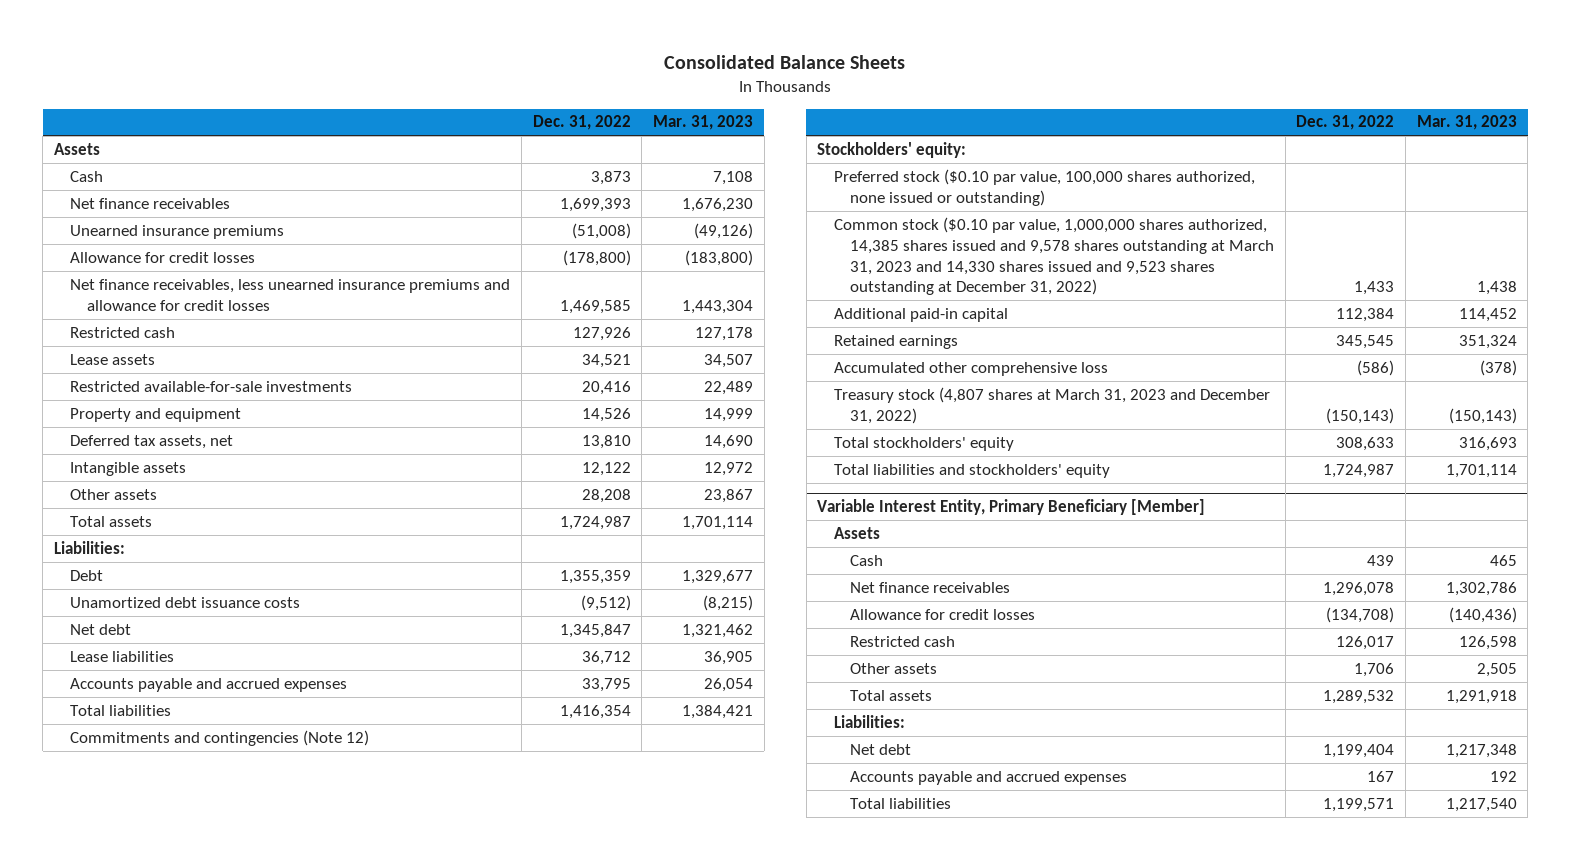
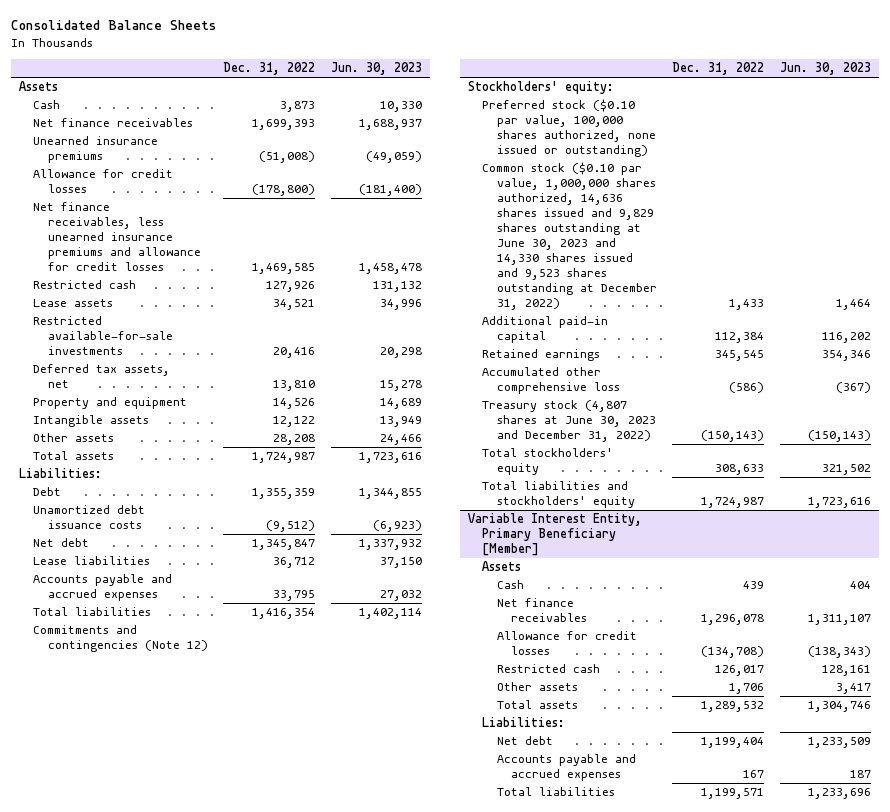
- | Dec. 31, 2022 | Mar. 31, 2023
+ | Dec. 31, 2022 | Jun. 30, 2023
moved down: Property and equipment | 14,526 | 14,689
- Common stock ($0.10 par value, 1,000,000 shares authorized, 14,385 shares issued and 9,578 shares outstanding at March 31, 2023 and 14,330 shares issued and 9,523 shares outstanding at December 31, 2022) | 1,433 | 1,438
+ Common stock ($0.10 par value, 1,000,000 shares authorized, 14,636 shares issued and 9,829 shares outstanding at June 30, 2023 and 14,330 shares issued and 9,523 shares outstanding at December 31, 2022) | 1,433 | 1,464
- Treasury stock (4,807 shares at March 31, 2023 and December 31, 2022) | (150,143) | (150,143)
+ Treasury stock (4,807 shares at June 30, 2023 and December 31, 2022) | (150,143) | (150,143)

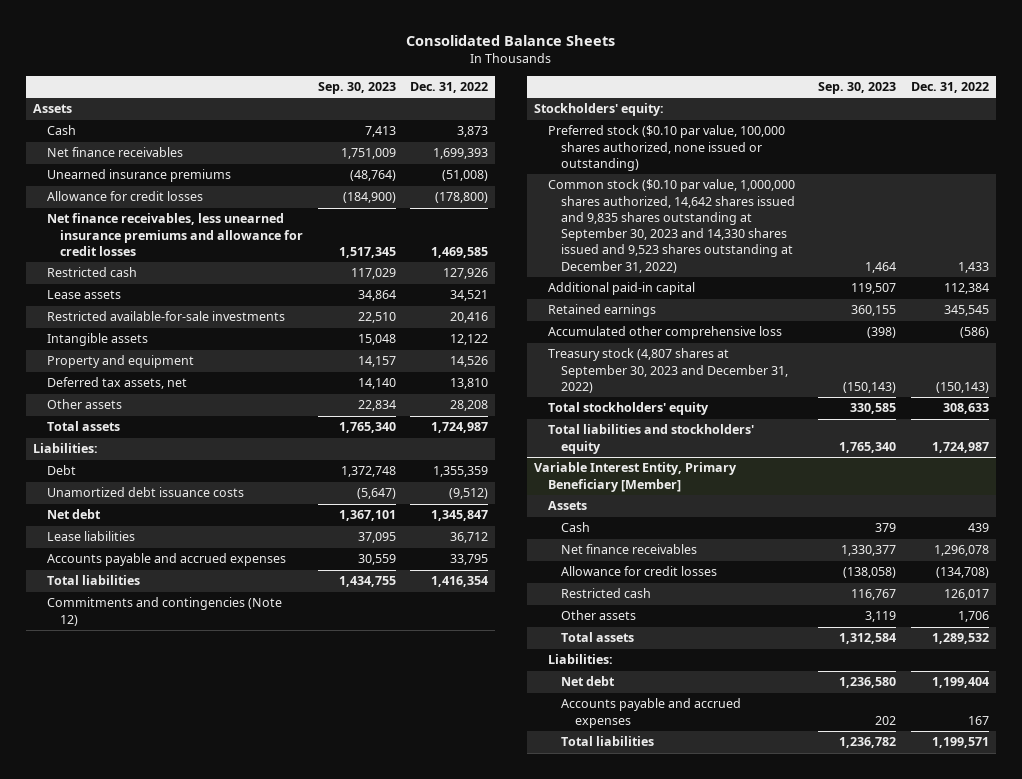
- | Dec. 31, 2022 | Jun. 30, 2023
+ | Sep. 30, 2023 | Dec. 31, 2022
moved down: Property and equipment | 14,157 | 14,526
moved down: Deferred tax assets, net | 14,140 | 13,810
- Common stock ($0.10 par value, 1,000,000 shares authorized, 14,636 shares issued and 9,829 shares outstanding at June 30, 2023 and 14,330 shares issued and 9,523 shares outstanding at December 31, 2022) | 1,433 | 1,464
+ Common stock ($0.10 par value, 1,000,000 shares authorized, 14,642 shares issued and 9,835 shares outstanding at September 30, 2023 and 14,330 shares issued and 9,523 shares outstanding at December 31, 2022) | 1,464 | 1,433
- Treasury stock (4,807 shares at June 30, 2023 and December 31, 2022) | (150,143) | (150,143)
+ Treasury stock (4,807 shares at September 30, 2023 and December 31, 2022) | (150,143) | (150,143)

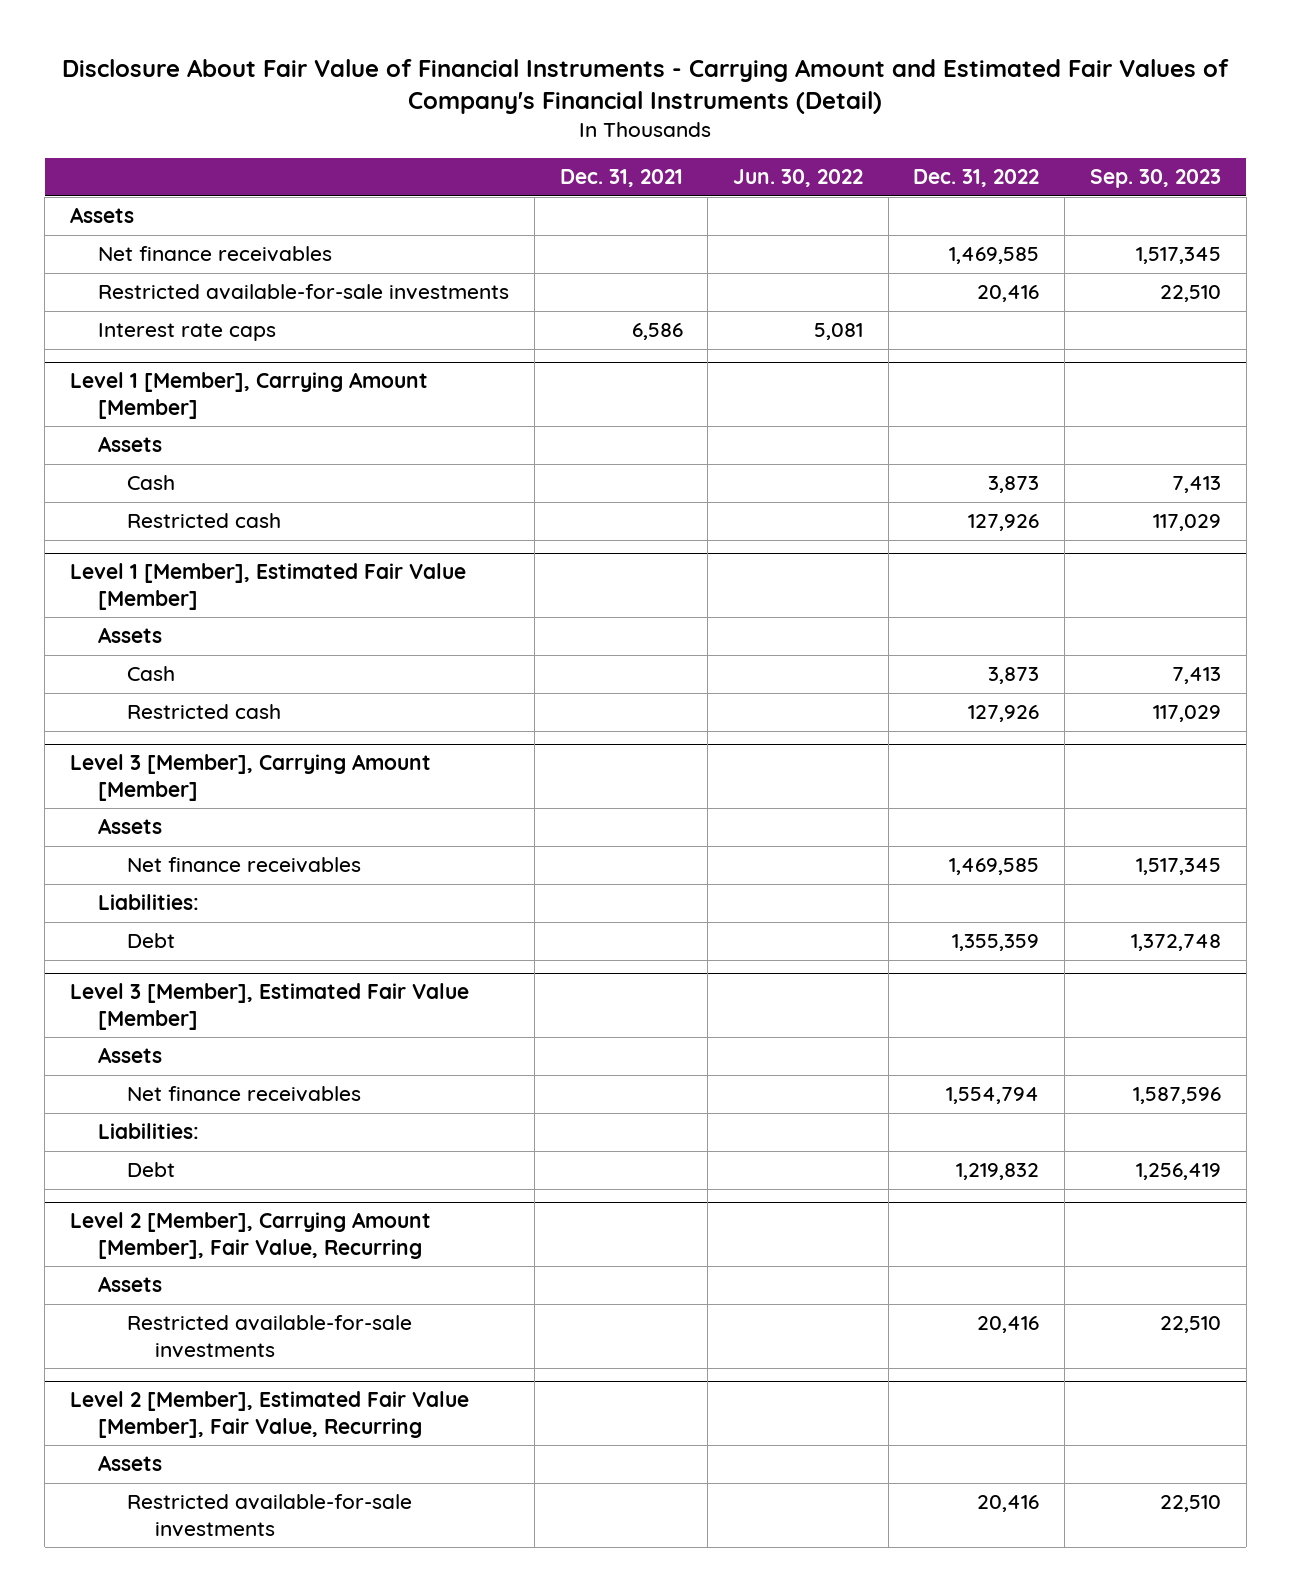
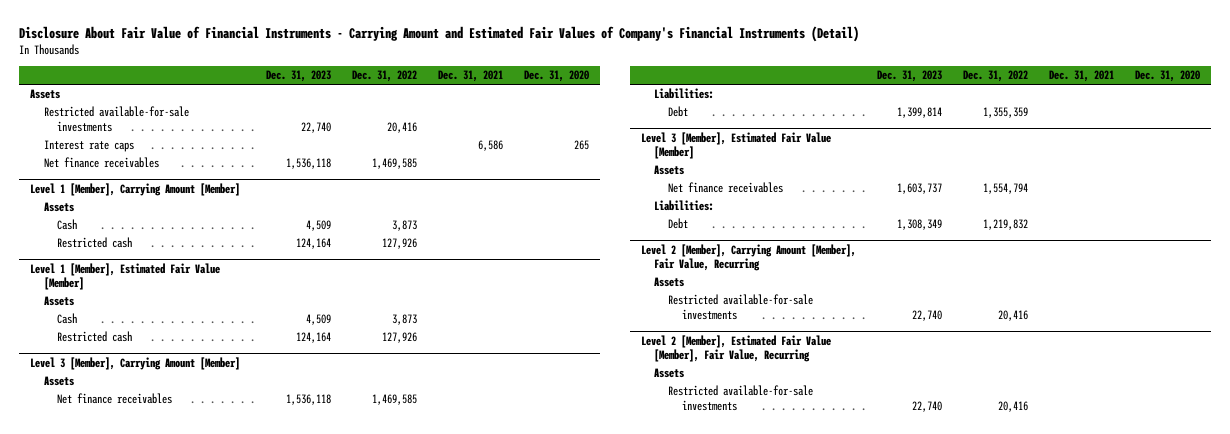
- | Dec. 31, 2021 | Jun. 30, 2022 | Dec. 31, 2022 | Sep. 30, 2023
+ | Dec. 31, 2023 | Dec. 31, 2022 | Dec. 31, 2021 | Dec. 31, 2020
moved down: Net finance receivables | 1,536,118 | 1,469,585 | |

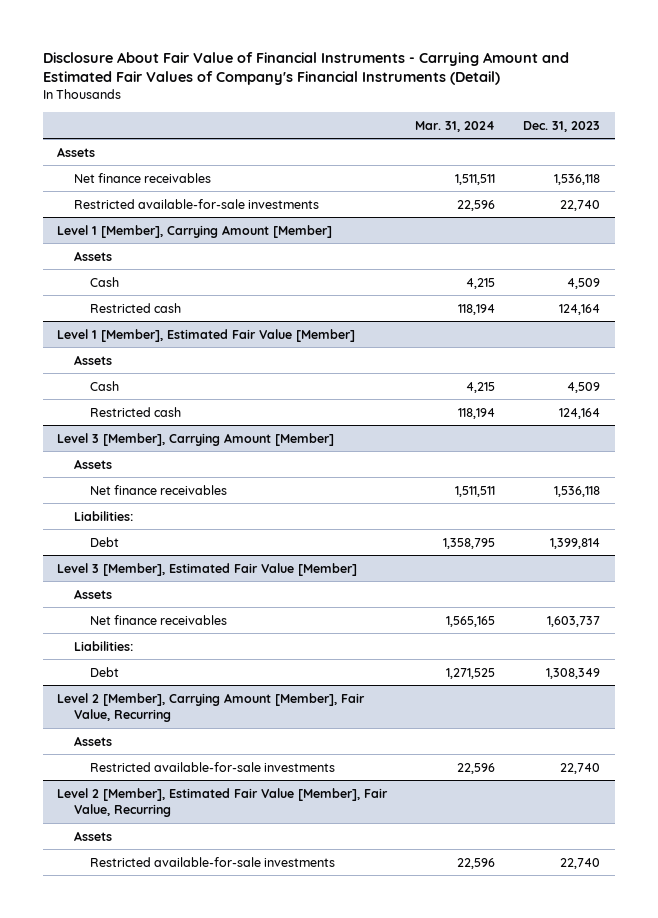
- | Dec. 31, 2023 | Dec. 31, 2022 | Dec. 31, 2021 | Dec. 31, 2020
+ | Mar. 31, 2024 | Dec. 31, 2023
- Interest rate caps | | | 6,586 | 265
moved down: Restricted available-for-sale investments | 22,596 | 22,740

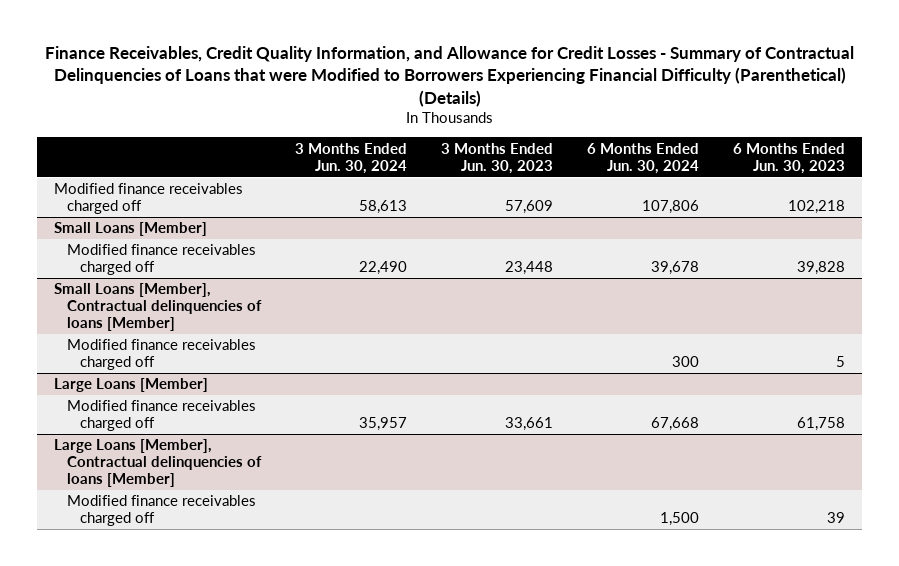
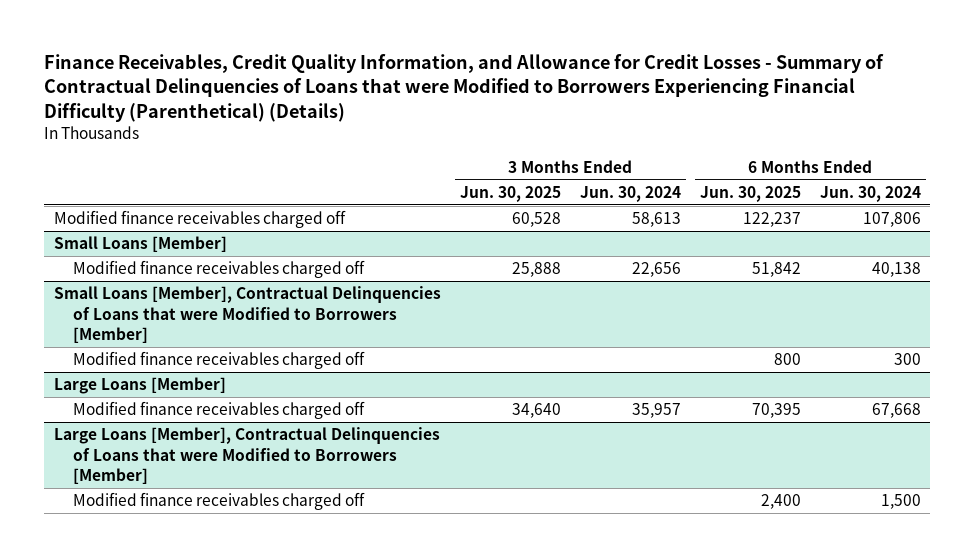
- | 3 Months Ended Jun. 30, 2024 | 3 Months Ended Jun. 30, 2023 | 6 Months Ended Jun. 30, 2024 | 6 Months Ended Jun. 30, 2023
+ | 3 Months Ended Jun. 30, 2025 | 3 Months Ended Jun. 30, 2024 | 6 Months Ended Jun. 30, 2025 | 6 Months Ended Jun. 30, 2024
@ Small Loans [Member]
- Modified finance receivables charged off | 22,490 | 23,448 | 39,678 | 39,828
- Small Loans [Member], Contractual delinquencies of loans [Member]
@ Small Loans [Member]
+ Modified finance receivables charged off | 25,888 | 22,656 | 51,842 | 40,138
+ Small Loans [Member], Contractual Delinquencies of Loans that were Modified to Borrowers [Member]
- Large Loans [Member], Contractual delinquencies of loans [Member]
+ Large Loans [Member], Contractual Delinquencies of Loans that were Modified to Borrowers [Member]

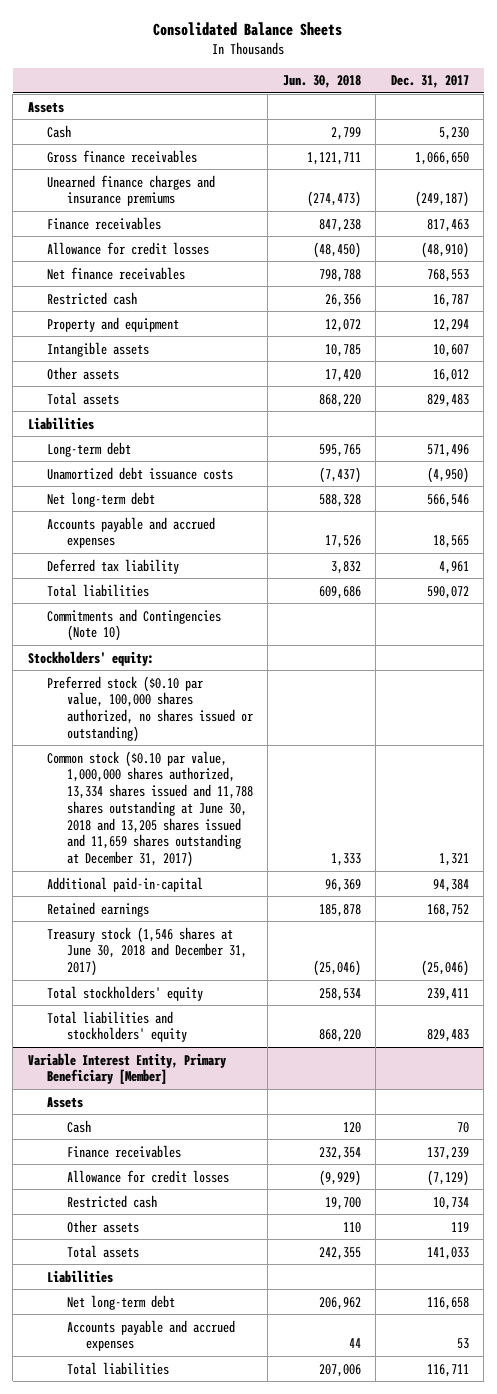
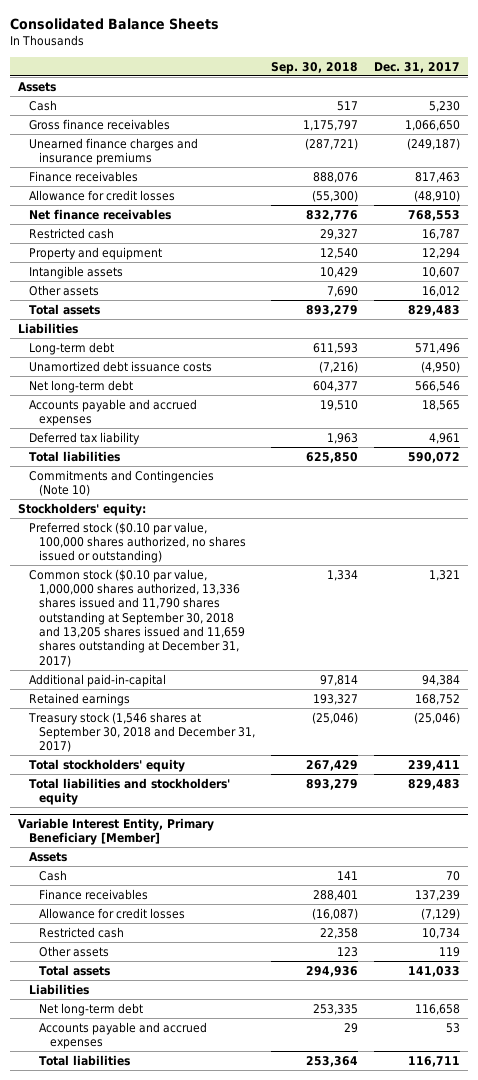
- | Jun. 30, 2018 | Dec. 31, 2017
+ | Sep. 30, 2018 | Dec. 31, 2017
- Common stock ($0.10 par value, 1,000,000 shares authorized, 13,334 shares issued and 11,788 shares outstanding at June 30, 2018 and 13,205 shares issued and 11,659 shares outstanding at December 31, 2017) | 1,333 | 1,321
+ Common stock ($0.10 par value, 1,000,000 shares authorized, 13,336 shares issued and 11,790 shares outstanding at September 30, 2018 and 13,205 shares issued and 11,659 shares outstanding at December 31, 2017) | 1,334 | 1,321
- Treasury stock (1,546 shares at June 30, 2018 and December 31, 2017) | (25,046) | (25,046)
+ Treasury stock (1,546 shares at September 30, 2018 and December 31, 2017) | (25,046) | (25,046)

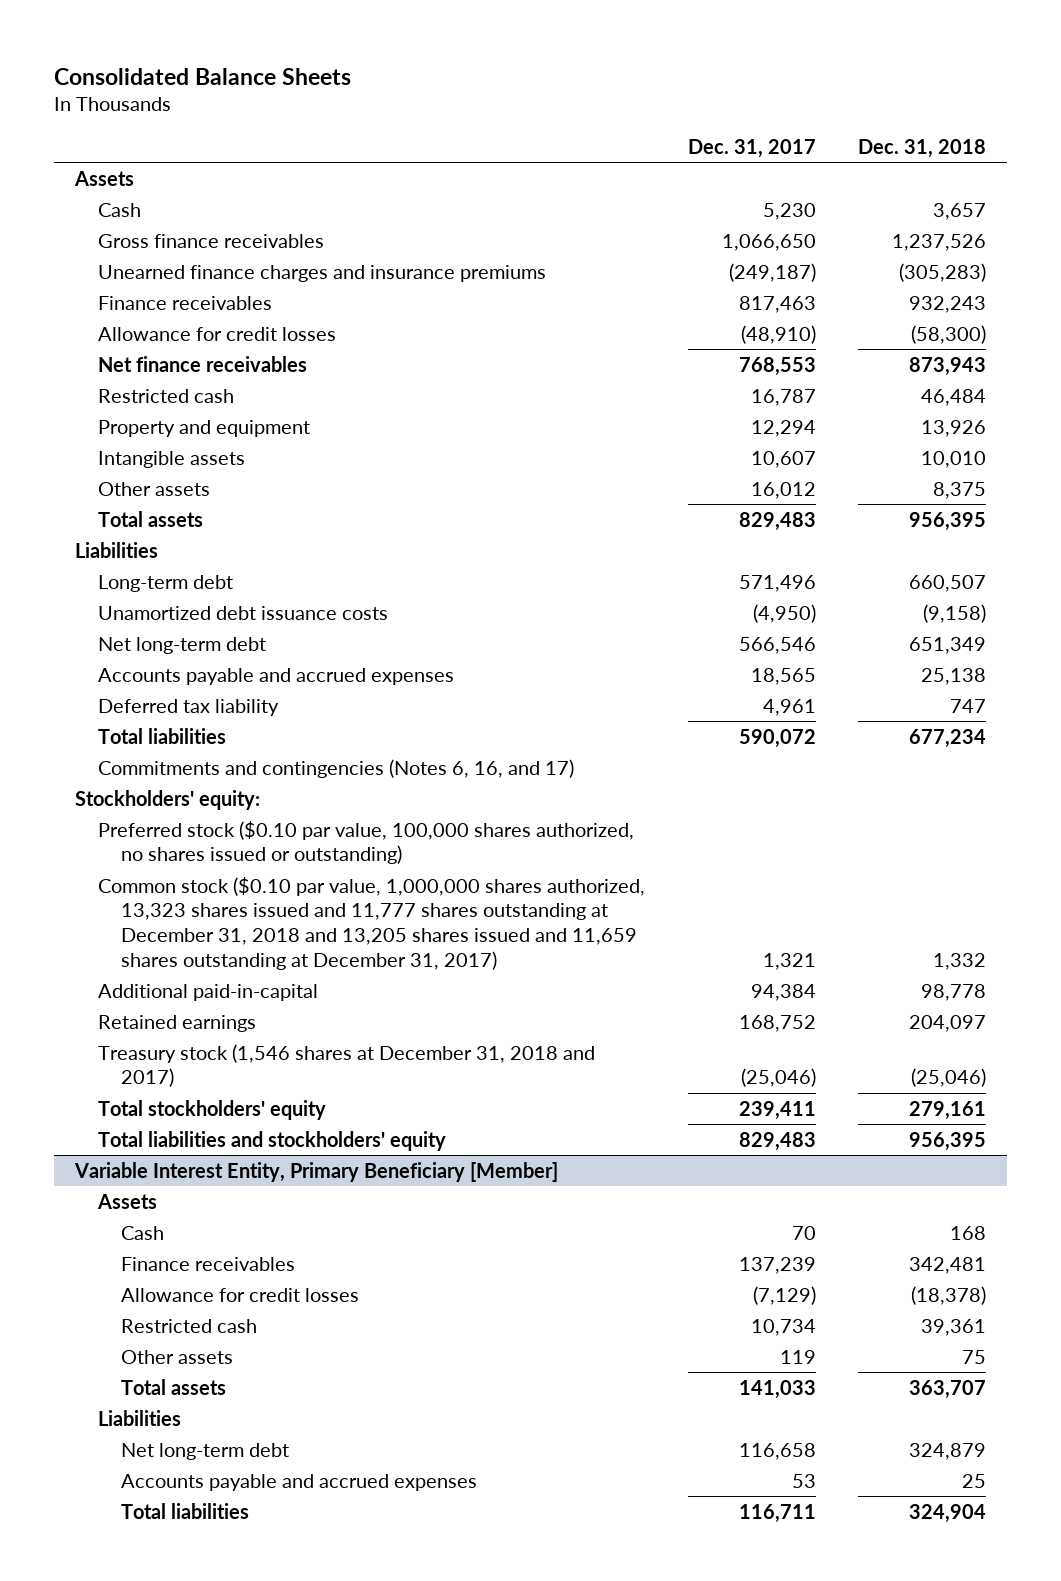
- | Sep. 30, 2018 | Dec. 31, 2017
+ | Dec. 31, 2017 | Dec. 31, 2018
- Commitments and Contingencies (Note 10)
+ Commitments and contingencies (Notes 6, 16, and 17)
- Common stock ($0.10 par value, 1,000,000 shares authorized, 13,336 shares issued and 11,790 shares outstanding at September 30, 2018 and 13,205 shares issued and 11,659 shares outstanding at December 31, 2017) | 1,334 | 1,321
+ Common stock ($0.10 par value, 1,000,000 shares authorized, 13,323 shares issued and 11,777 shares outstanding at December 31, 2018 and 13,205 shares issued and 11,659 shares outstanding at December 31, 2017) | 1,321 | 1,332
- Treasury stock (1,546 shares at September 30, 2018 and December 31, 2017) | (25,046) | (25,046)
+ Treasury stock (1,546 shares at December 31, 2018 and 2017) | (25,046) | (25,046)

